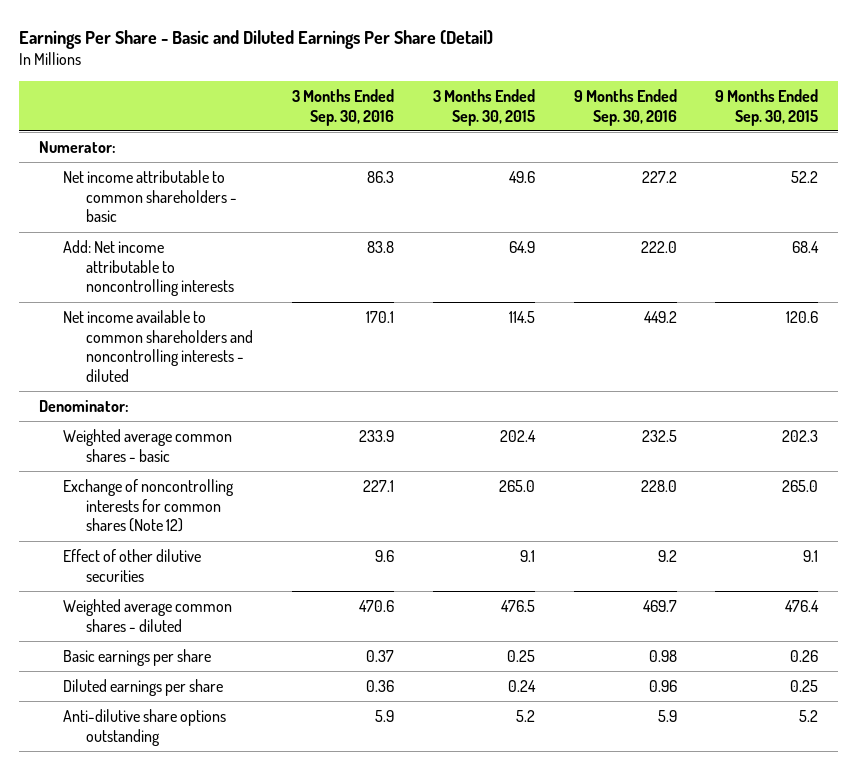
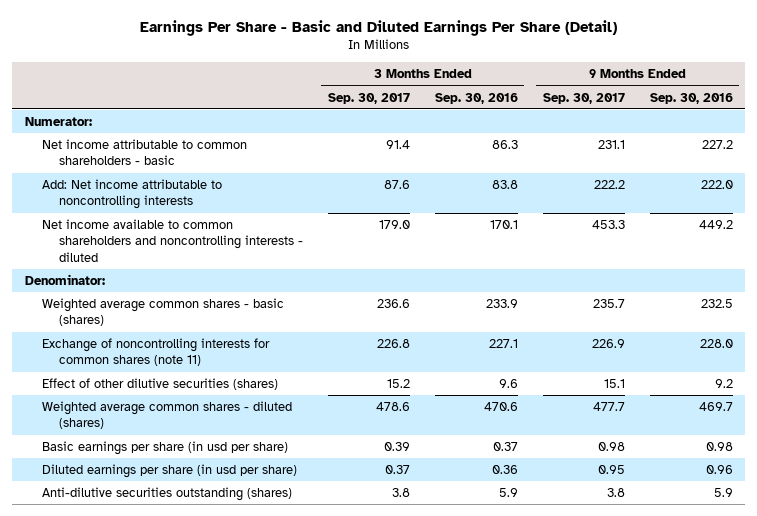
- | 3 Months Ended Sep. 30, 2016 | 3 Months Ended Sep. 30, 2015 | 9 Months Ended Sep. 30, 2016 | 9 Months Ended Sep. 30, 2015
+ | 3 Months Ended Sep. 30, 2017 | 3 Months Ended Sep. 30, 2016 | 9 Months Ended Sep. 30, 2017 | 9 Months Ended Sep. 30, 2016
- Weighted average common shares - basic | 233.9 | 202.4 | 232.5 | 202.3
- Exchange of noncontrolling interests for common shares (Note 12) | 227.1 | 265.0 | 228.0 | 265.0
- Effect of other dilutive securities | 9.6 | 9.1 | 9.2 | 9.1
- Weighted average common shares - diluted | 470.6 | 476.5 | 469.7 | 476.4
- Basic earnings per share | 0.37 | 0.25 | 0.98 | 0.26
- Diluted earnings per share | 0.36 | 0.24 | 0.96 | 0.25
- Anti-dilutive share options outstanding | 5.9 | 5.2 | 5.9 | 5.2
+ Weighted average common shares - basic (shares) | 236.6 | 233.9 | 235.7 | 232.5
+ Exchange of noncontrolling interests for common shares (note 11) | 226.8 | 227.1 | 226.9 | 228.0
+ Effect of other dilutive securities (shares) | 15.2 | 9.6 | 15.1 | 9.2
+ Weighted average common shares - diluted (shares) | 478.6 | 470.6 | 477.7 | 469.7
+ Basic earnings per share (in usd per share) | 0.39 | 0.37 | 0.98 | 0.98
+ Diluted earnings per share (in usd per share) | 0.37 | 0.36 | 0.95 | 0.96
+ Anti-dilutive securities outstanding (shares) | 3.8 | 5.9 | 3.8 | 5.9

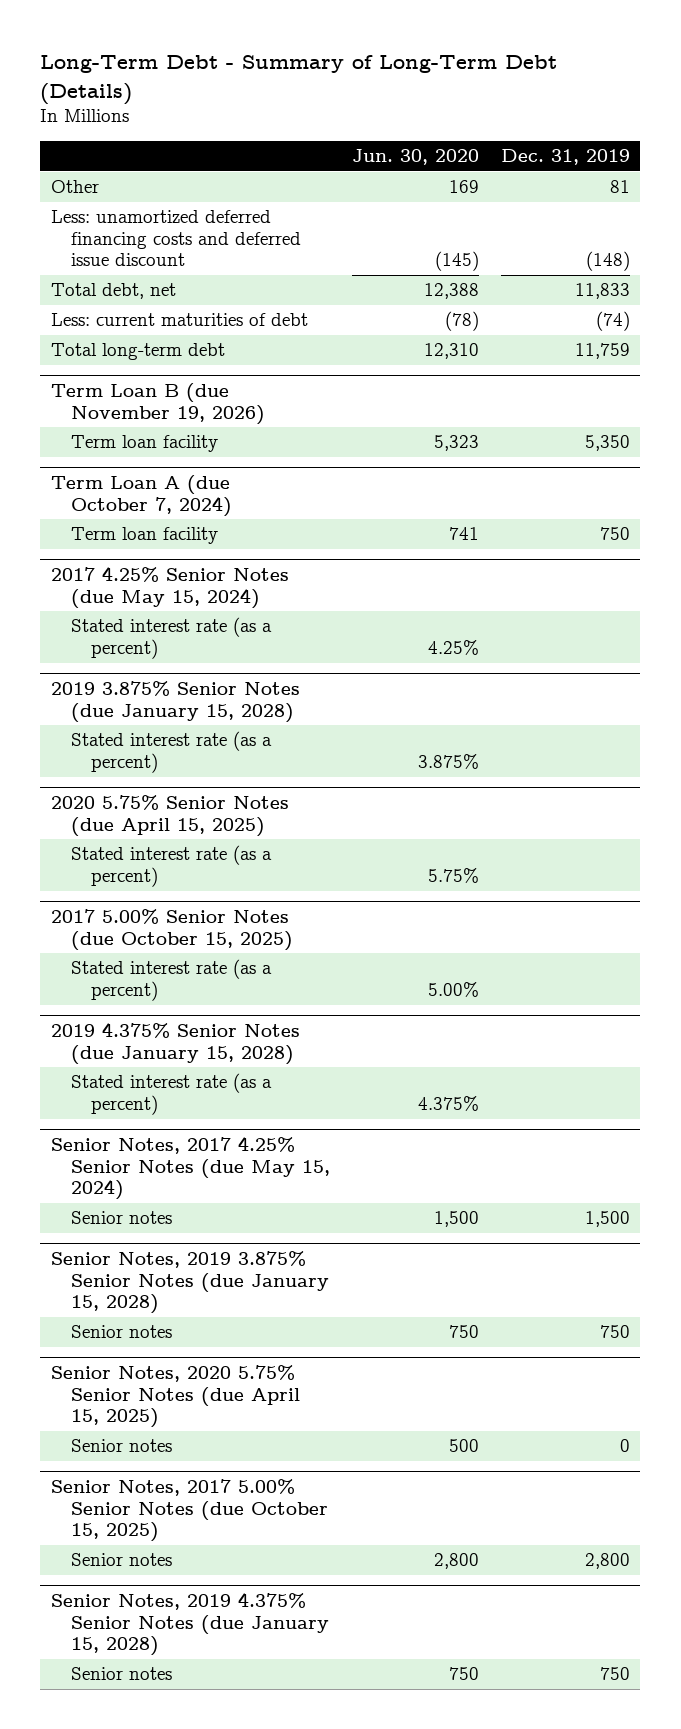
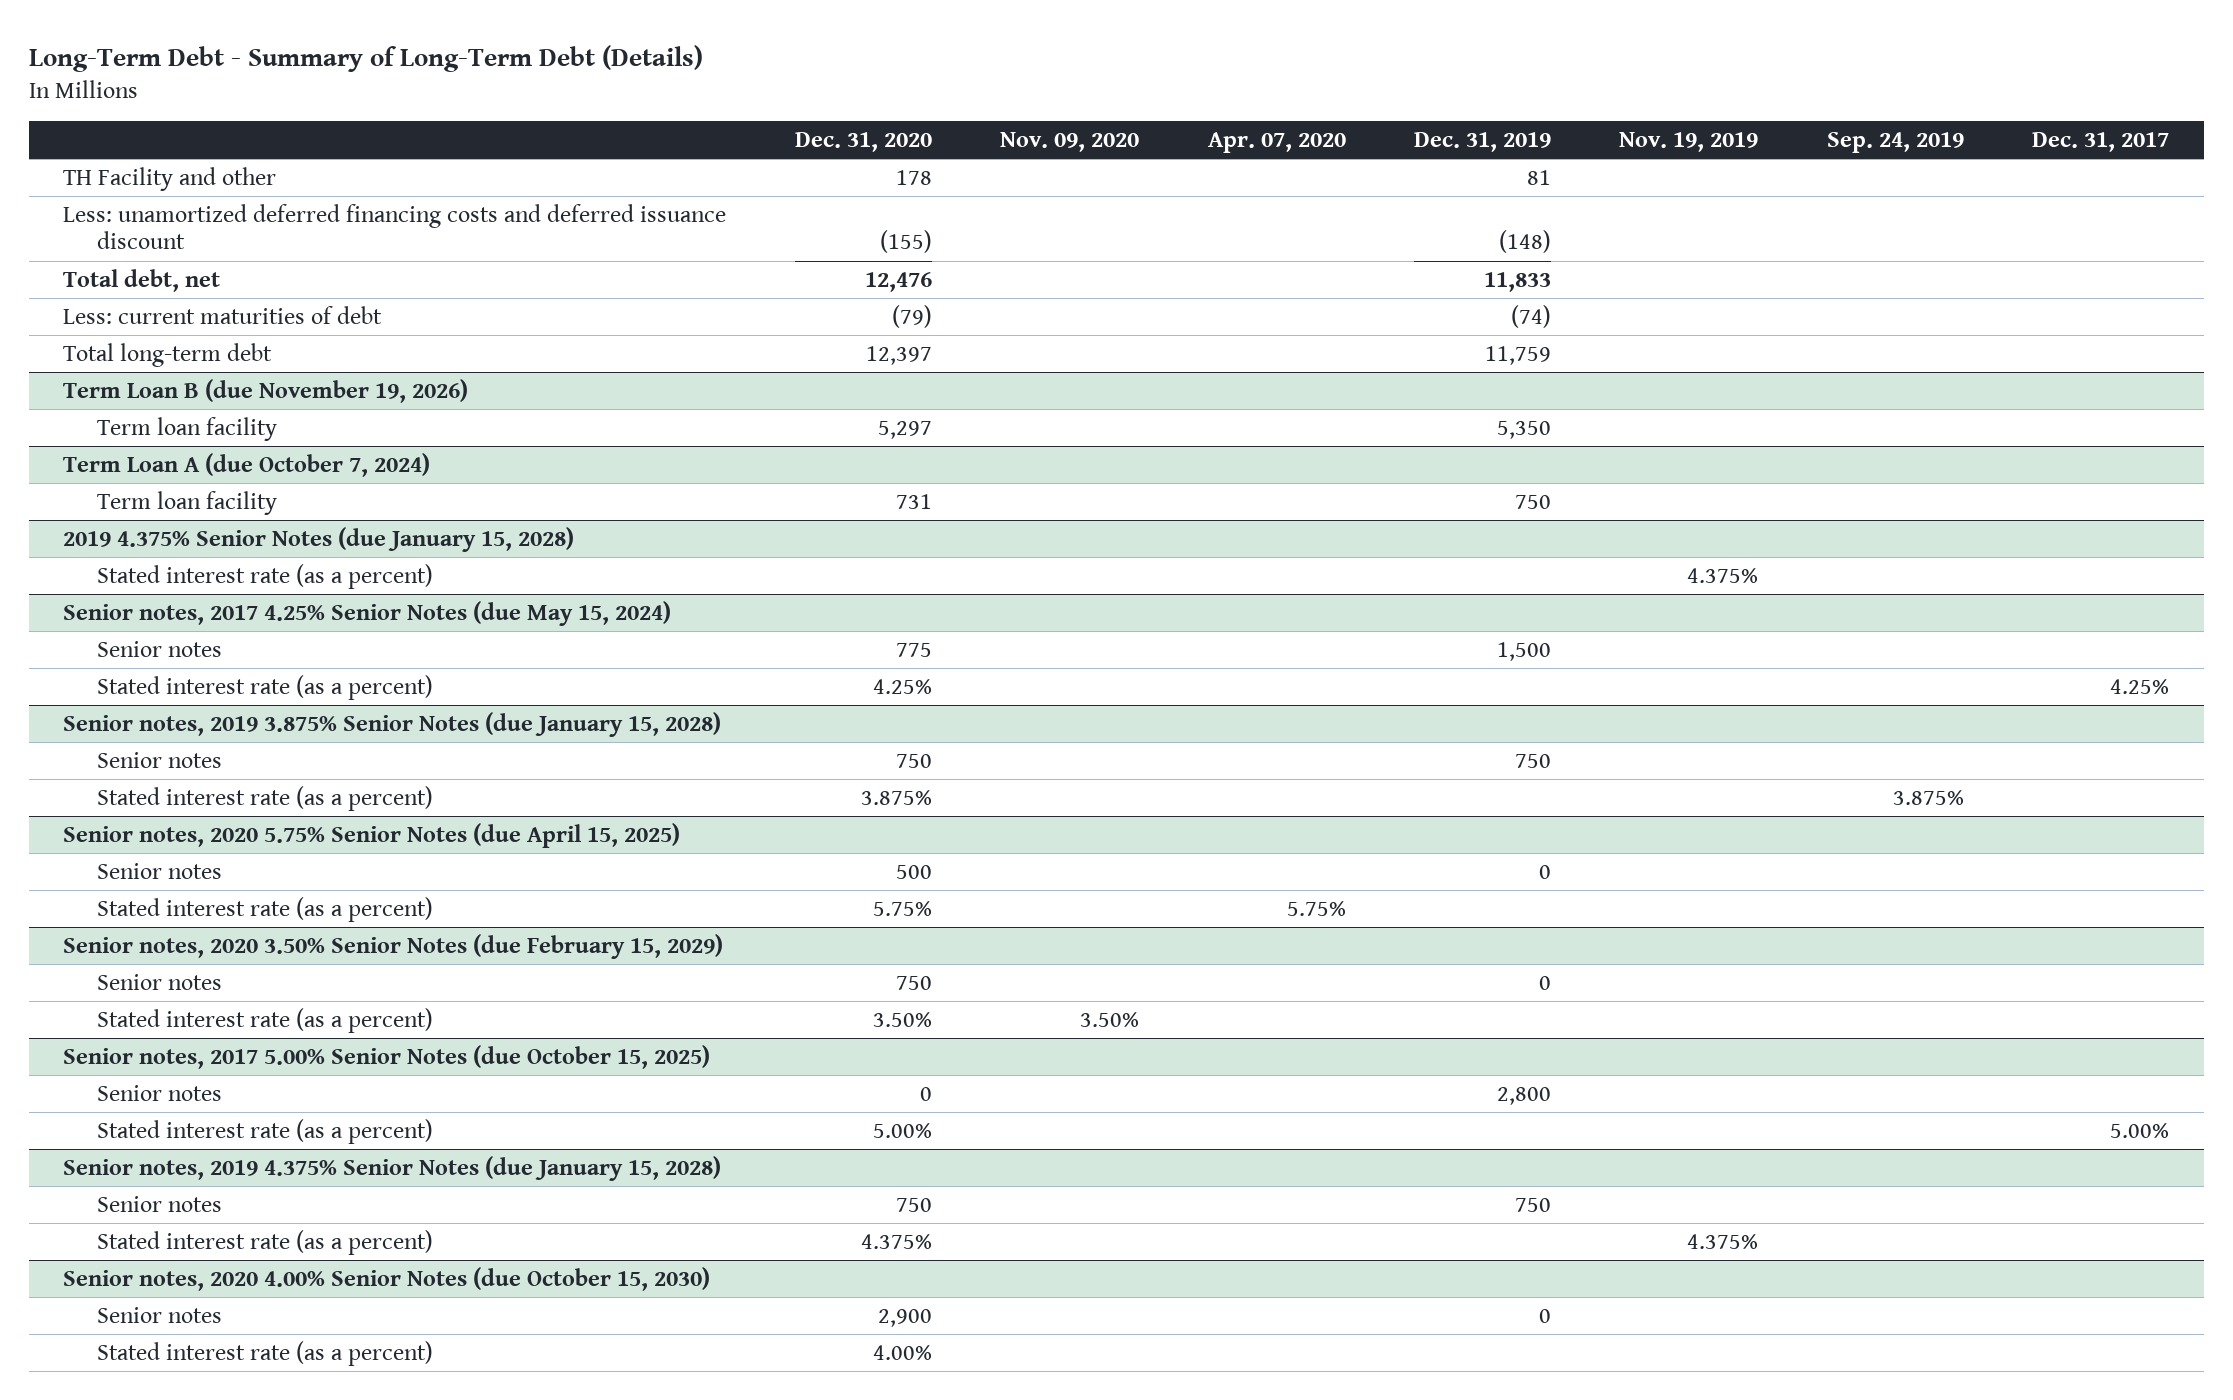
- | Jun. 30, 2020 | Dec. 31, 2019
+ | Dec. 31, 2020 | Nov. 09, 2020 | Apr. 07, 2020 | Dec. 31, 2019 | Nov. 19, 2019 | Sep. 24, 2019 | Dec. 31, 2017
- Other | 169 | 81
- Less: unamortized deferred financing costs and deferred issue discount | (145) | (148)
+ TH Facility and other | 178 | | | 81 | | |
+ Less: unamortized deferred financing costs and deferred issuance discount | (155) | | | (148) | | |
- 2017 4.25% Senior Notes (due May 15, 2024)
- Stated interest rate (as a percent) | 4.25% |
- 2019 3.875% Senior Notes (due January 15, 2028)
- Stated interest rate (as a percent) | 3.875% |
- 2020 5.75% Senior Notes (due April 15, 2025)
- Stated interest rate (as a percent) | 5.75% |
- 2017 5.00% Senior Notes (due October 15, 2025)
- Stated interest rate (as a percent) | 5.00% |
- Senior Notes, 2017 4.25% Senior Notes (due May 15, 2024)
+ Senior notes, 2017 4.25% Senior Notes (due May 15, 2024)
- Senior Notes, 2019 3.875% Senior Notes (due January 15, 2028)
+ Stated interest rate (as a percent) | 4.25% | | | | | | 4.25%
+ Senior notes, 2019 3.875% Senior Notes (due January 15, 2028)
- Senior Notes, 2020 5.75% Senior Notes (due April 15, 2025)
+ Stated interest rate (as a percent) | 3.875% | | | | | 3.875% |
+ Senior notes, 2020 5.75% Senior Notes (due April 15, 2025)
- Senior Notes, 2017 5.00% Senior Notes (due October 15, 2025)
+ Stated interest rate (as a percent) | 5.75% | | 5.75% | | | |
+ Senior notes, 2020 3.50% Senior Notes (due February 15, 2029)
+ Senior notes | 750 | | | 0 | | |
+ Stated interest rate (as a percent) | 3.50% | 3.50% | | | | |
+ Senior notes, 2017 5.00% Senior Notes (due October 15, 2025)
- Senior Notes, 2019 4.375% Senior Notes (due January 15, 2028)
+ Stated interest rate (as a percent) | 5.00% | | | | | | 5.00%
+ Senior notes, 2019 4.375% Senior Notes (due January 15, 2028)
+ Stated interest rate (as a percent) | 4.375% | | | | 4.375% | |
+ Senior notes, 2020 4.00% Senior Notes (due October 15, 2030)
+ Senior notes | 2,900 | | | 0 | | |
+ Stated interest rate (as a percent) | 4.00% | | | | | |

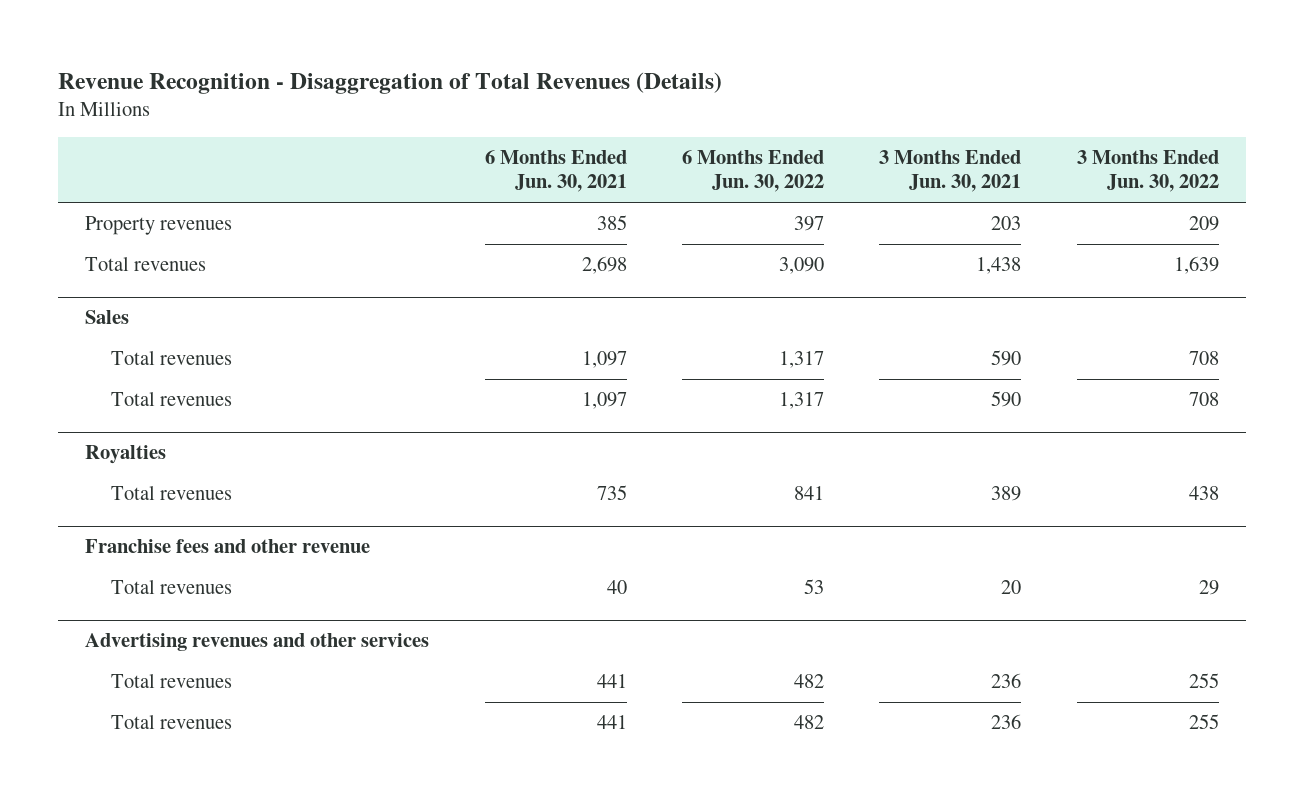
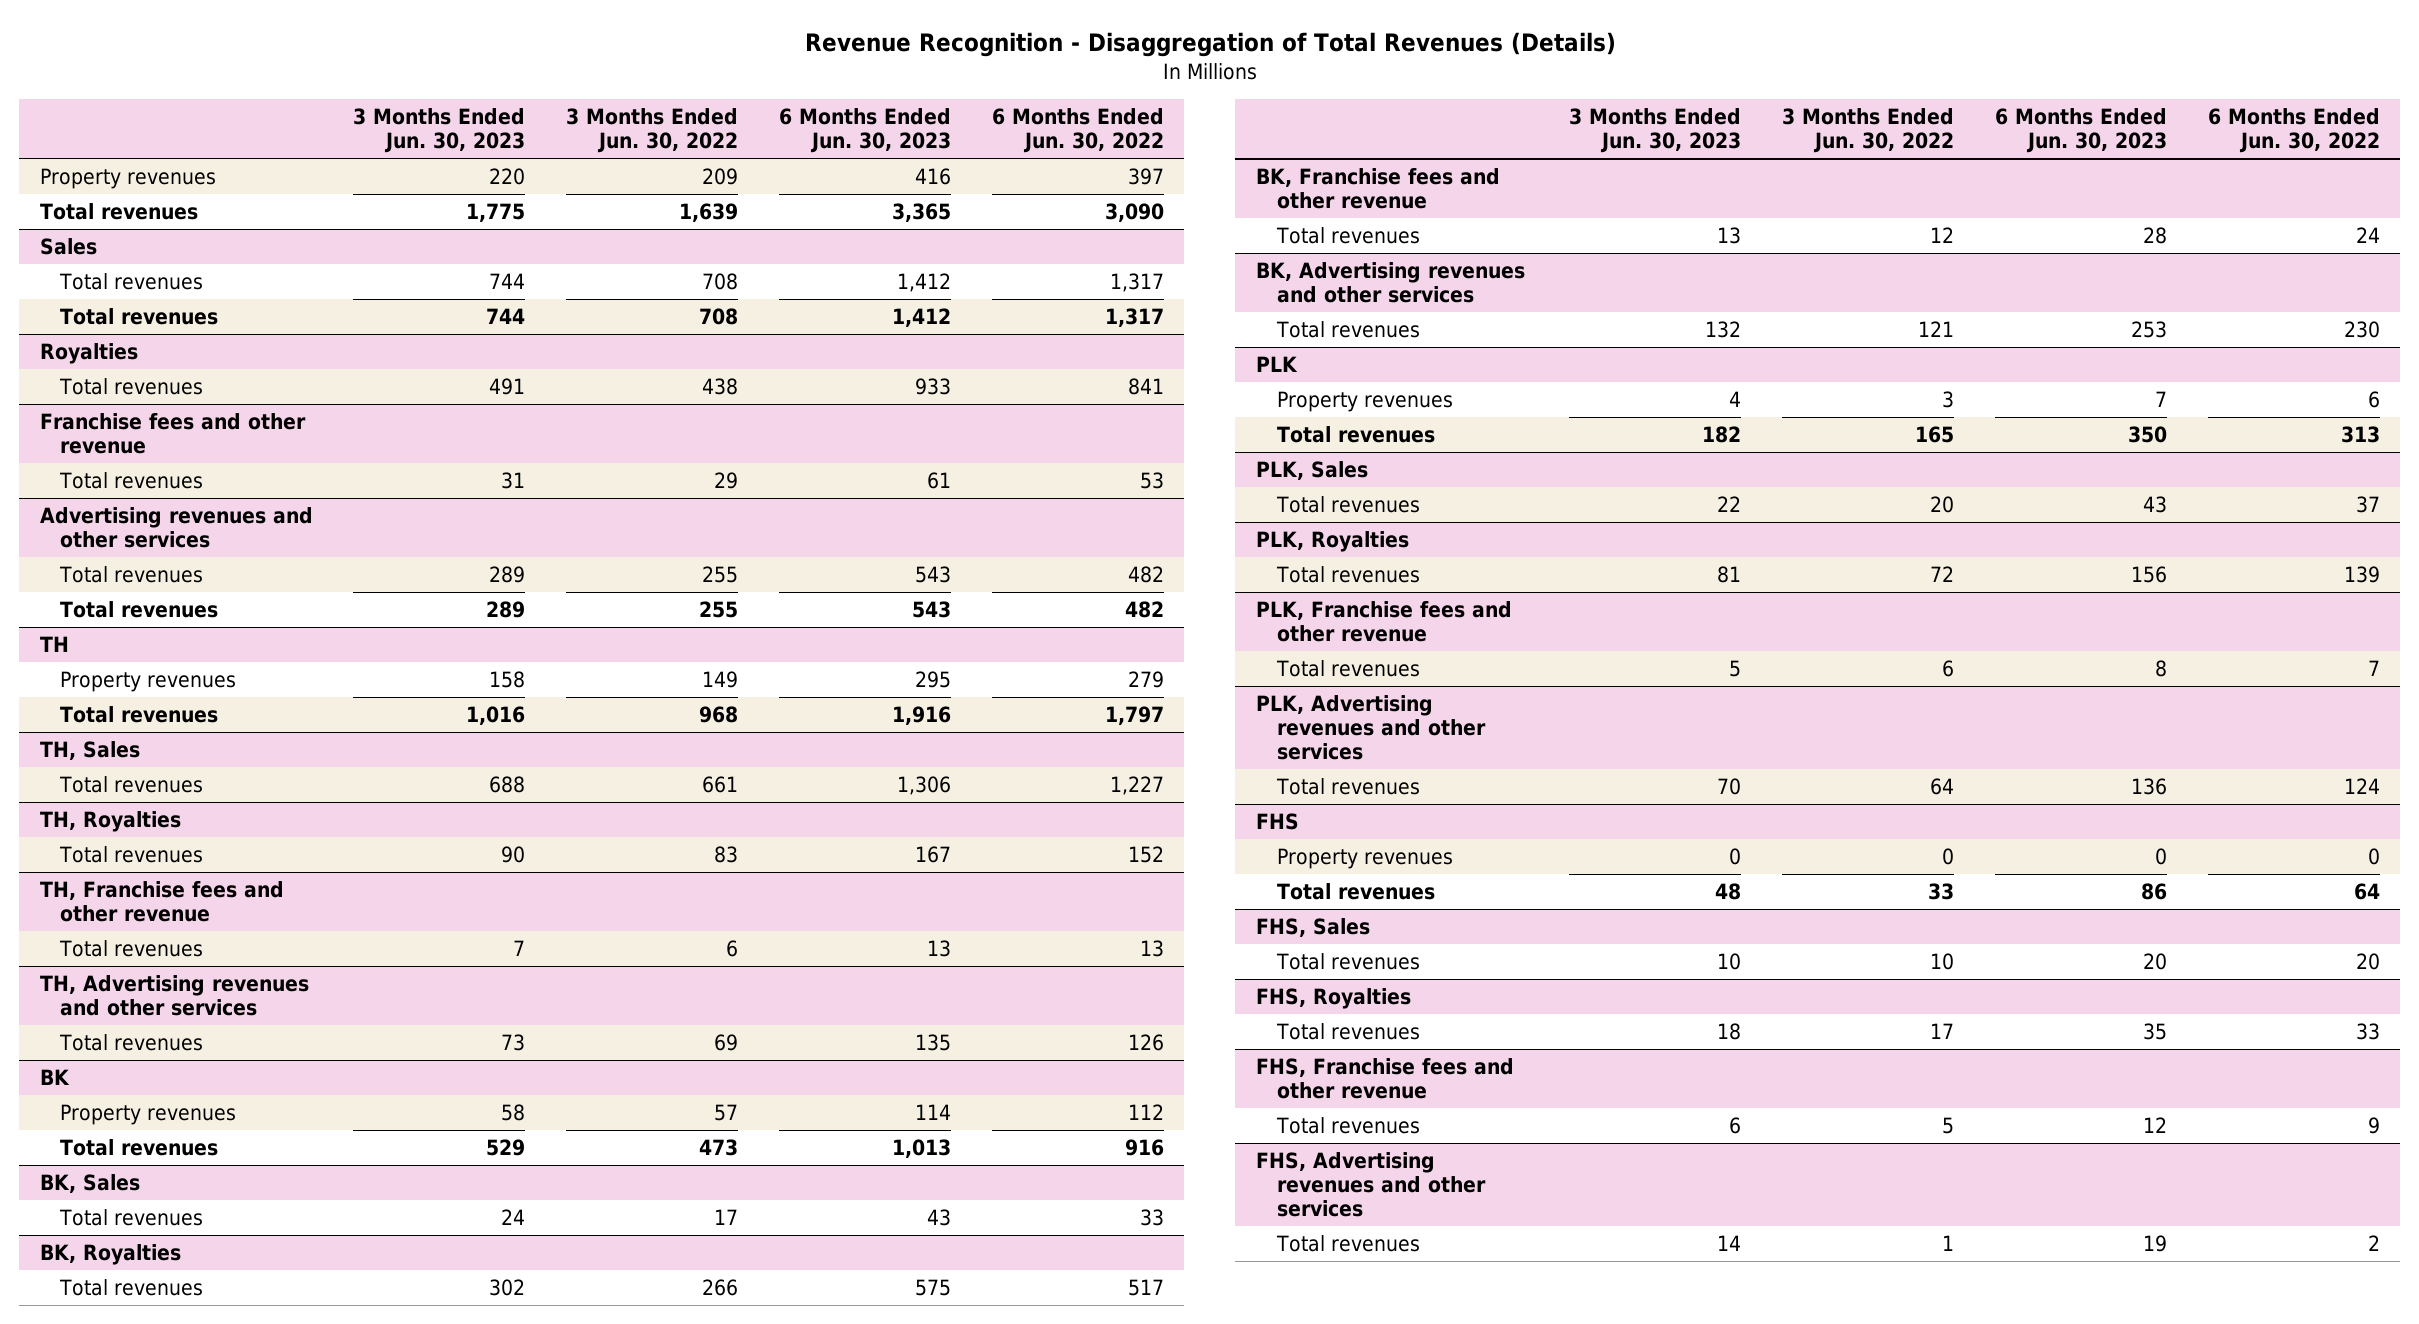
- | 6 Months Ended Jun. 30, 2021 | 6 Months Ended Jun. 30, 2022 | 3 Months Ended Jun. 30, 2021 | 3 Months Ended Jun. 30, 2022
+ | 3 Months Ended Jun. 30, 2023 | 3 Months Ended Jun. 30, 2022 | 6 Months Ended Jun. 30, 2023 | 6 Months Ended Jun. 30, 2022
+ TH
+ Property revenues | 158 | 149 | 295 | 279
+ Total revenues | 1,016 | 968 | 1,916 | 1,797
+ TH, Sales
+ Total revenues | 688 | 661 | 1,306 | 1,227
+ TH, Royalties
+ Total revenues | 90 | 83 | 167 | 152
+ TH, Franchise fees and other revenue
+ Total revenues | 7 | 6 | 13 | 13
+ TH, Advertising revenues and other services
+ Total revenues | 73 | 69 | 135 | 126
+ BK
+ Property revenues | 58 | 57 | 114 | 112
+ Total revenues | 529 | 473 | 1,013 | 916
+ BK, Sales
+ Total revenues | 24 | 17 | 43 | 33
+ BK, Royalties
+ Total revenues | 302 | 266 | 575 | 517
+ BK, Franchise fees and other revenue
+ Total revenues | 13 | 12 | 28 | 24
+ BK, Advertising revenues and other services
+ Total revenues | 132 | 121 | 253 | 230
+ PLK
+ Property revenues | 4 | 3 | 7 | 6
+ Total revenues | 182 | 165 | 350 | 313
+ PLK, Sales
+ Total revenues | 22 | 20 | 43 | 37
+ PLK, Royalties
+ Total revenues | 81 | 72 | 156 | 139
+ PLK, Franchise fees and other revenue
+ Total revenues | 5 | 6 | 8 | 7
+ PLK, Advertising revenues and other services
+ Total revenues | 70 | 64 | 136 | 124
+ FHS
+ Property revenues | 0 | 0 | 0 | 0
+ Total revenues | 48 | 33 | 86 | 64
+ FHS, Sales
+ Total revenues | 10 | 10 | 20 | 20
+ FHS, Royalties
+ Total revenues | 18 | 17 | 35 | 33
+ FHS, Franchise fees and other revenue
+ Total revenues | 6 | 5 | 12 | 9
+ FHS, Advertising revenues and other services
+ Total revenues | 14 | 1 | 19 | 2

